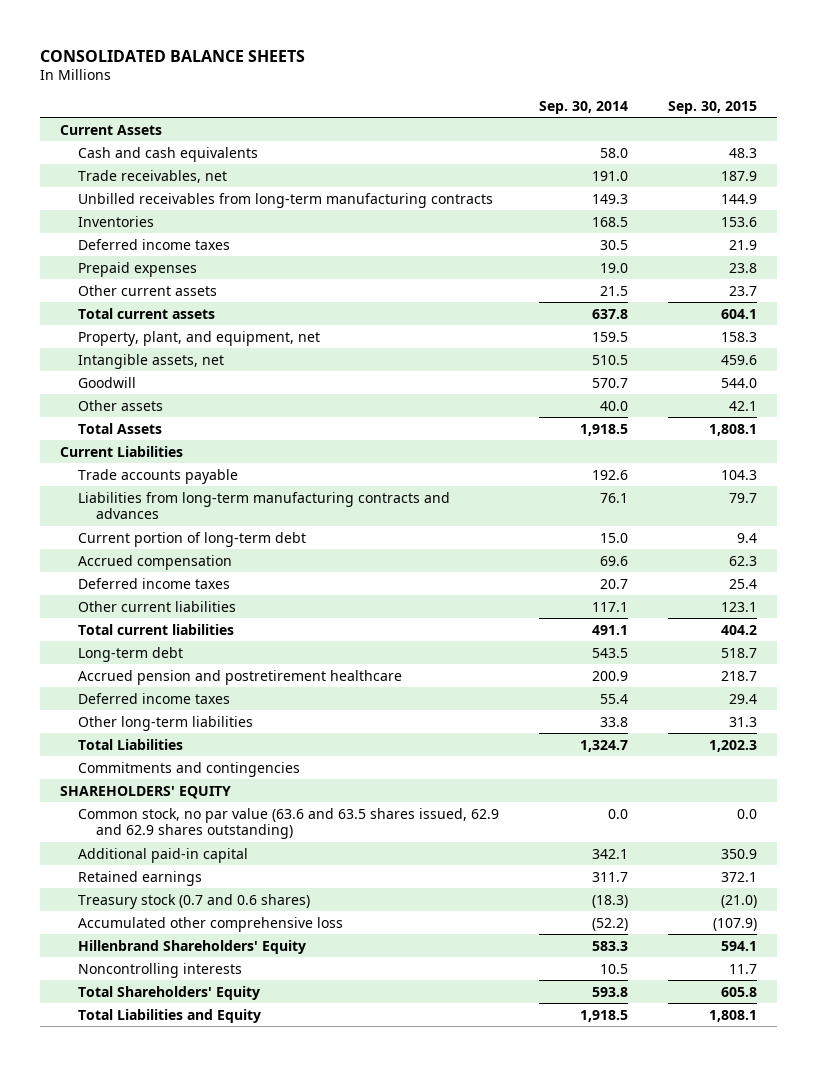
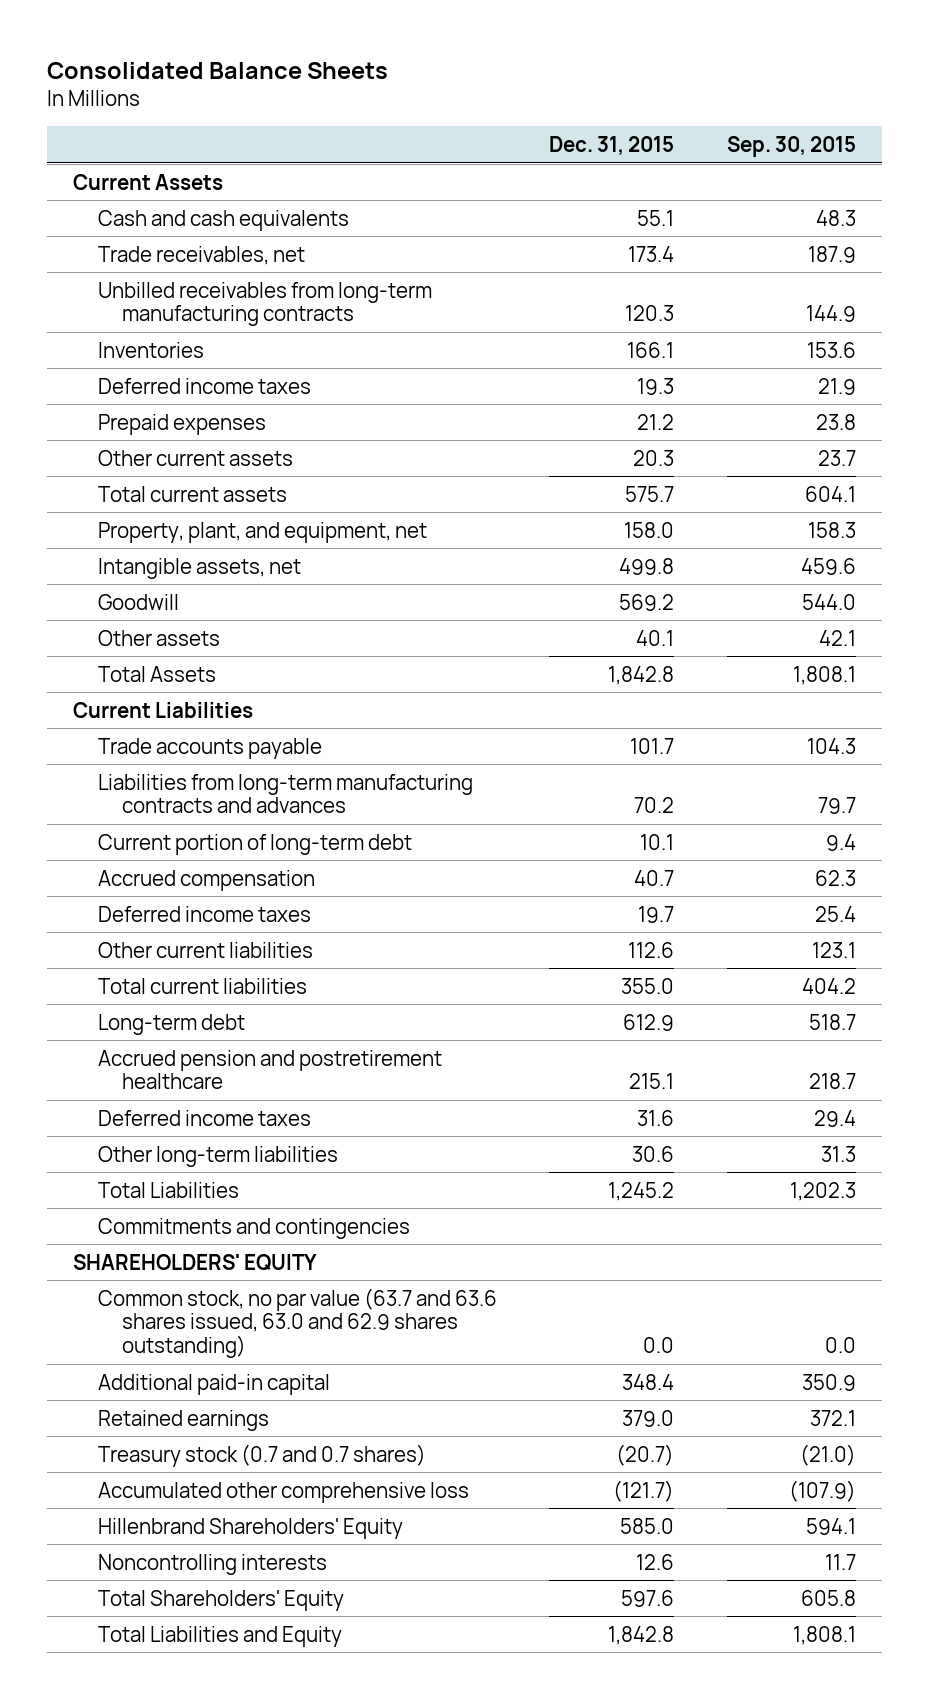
- CONSOLIDATED BALANCE SHEETS
+ Consolidated Balance Sheets
- | Sep. 30, 2014 | Sep. 30, 2015
+ | Dec. 31, 2015 | Sep. 30, 2015
- Common stock, no par value (63.6 and 63.5 shares issued, 62.9 and 62.9 shares outstanding) | 0.0 | 0.0
+ Common stock, no par value (63.7 and 63.6 shares issued, 63.0 and 62.9 shares outstanding) | 0.0 | 0.0
- Treasury stock (0.7 and 0.6 shares) | (18.3) | (21.0)
+ Treasury stock (0.7 and 0.7 shares) | (20.7) | (21.0)

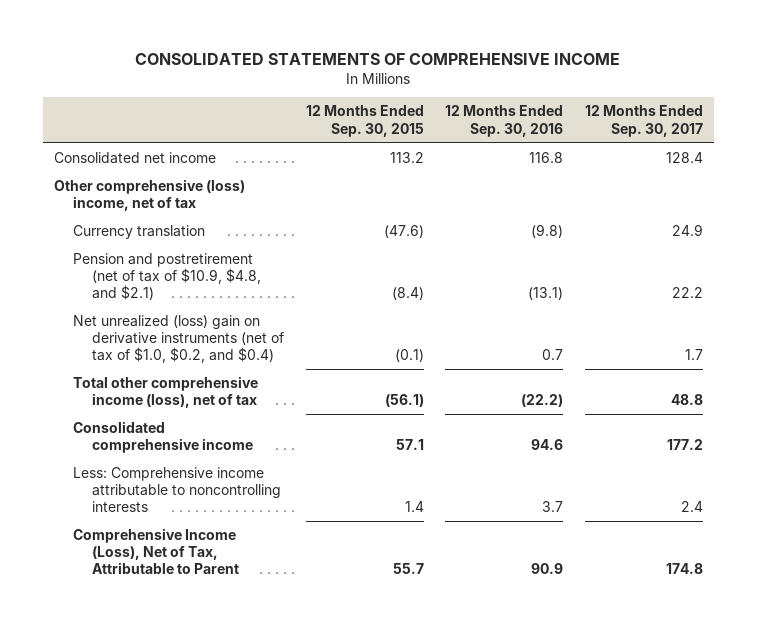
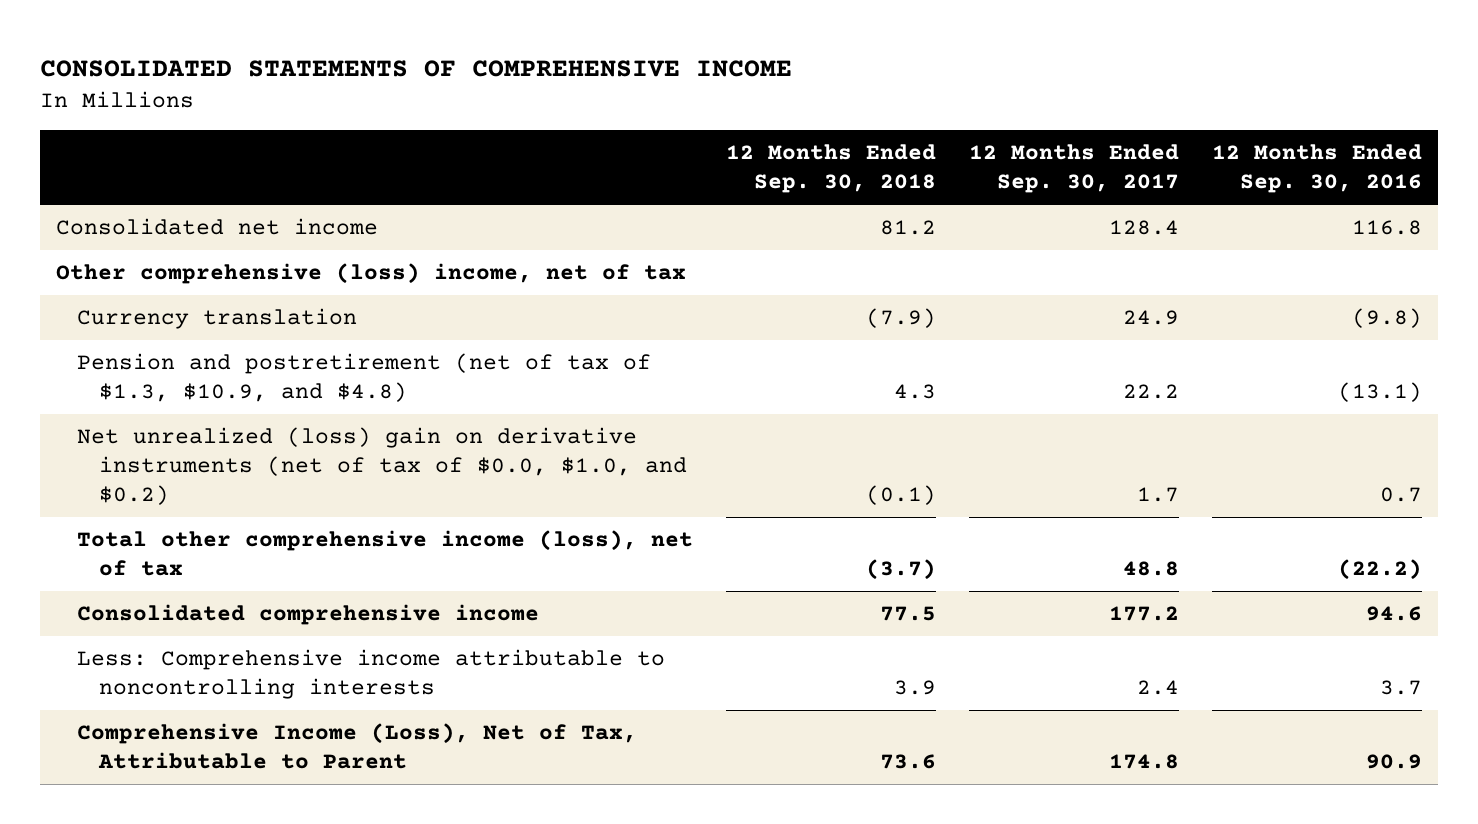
- | 12 Months Ended Sep. 30, 2015 | 12 Months Ended Sep. 30, 2016 | 12 Months Ended Sep. 30, 2017
+ | 12 Months Ended Sep. 30, 2018 | 12 Months Ended Sep. 30, 2017 | 12 Months Ended Sep. 30, 2016
- Pension and postretirement (net of tax of $10.9, $4.8, and $2.1) | (8.4) | (13.1) | 22.2
- Net unrealized (loss) gain on derivative instruments (net of tax of $1.0, $0.2, and $0.4) | (0.1) | 0.7 | 1.7
+ Pension and postretirement (net of tax of $1.3, $10.9, and $4.8) | 4.3 | 22.2 | (13.1)
+ Net unrealized (loss) gain on derivative instruments (net of tax of $0.0, $1.0, and $0.2) | (0.1) | 1.7 | 0.7

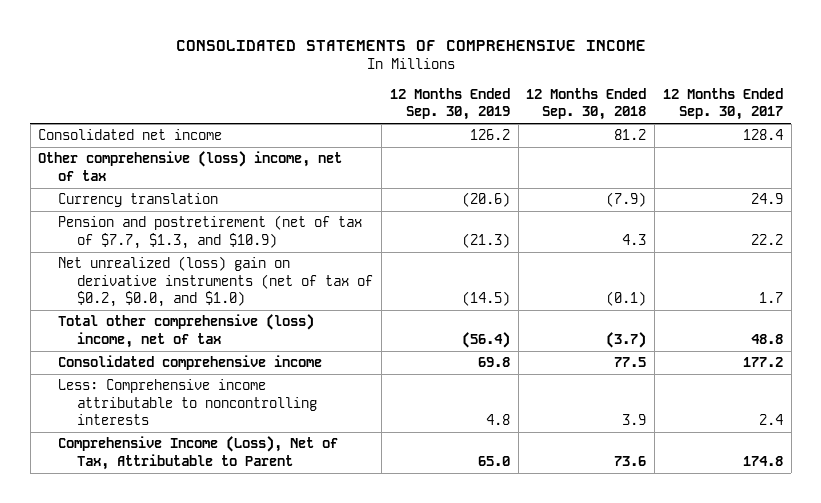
- | 12 Months Ended Sep. 30, 2018 | 12 Months Ended Sep. 30, 2017 | 12 Months Ended Sep. 30, 2016
+ | 12 Months Ended Sep. 30, 2019 | 12 Months Ended Sep. 30, 2018 | 12 Months Ended Sep. 30, 2017
- Pension and postretirement (net of tax of $1.3, $10.9, and $4.8) | 4.3 | 22.2 | (13.1)
- Net unrealized (loss) gain on derivative instruments (net of tax of $0.0, $1.0, and $0.2) | (0.1) | 1.7 | 0.7
- Total other comprehensive income (loss), net of tax | (3.7) | 48.8 | (22.2)
+ Pension and postretirement (net of tax of $7.7, $1.3, and $10.9) | (21.3) | 4.3 | 22.2
+ Net unrealized (loss) gain on derivative instruments (net of tax of $0.2, $0.0, and $1.0) | (14.5) | (0.1) | 1.7
+ Total other comprehensive (loss) income, net of tax | (56.4) | (3.7) | 48.8

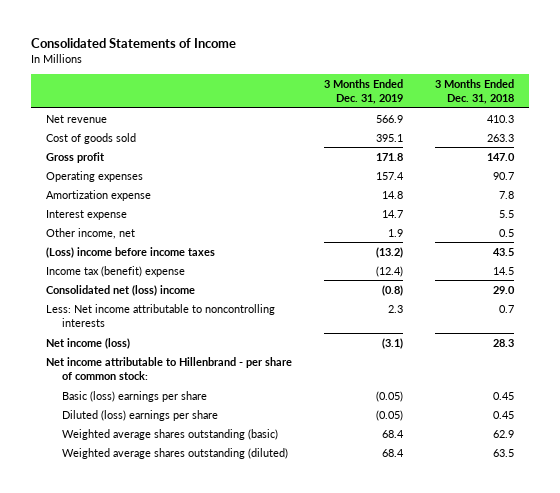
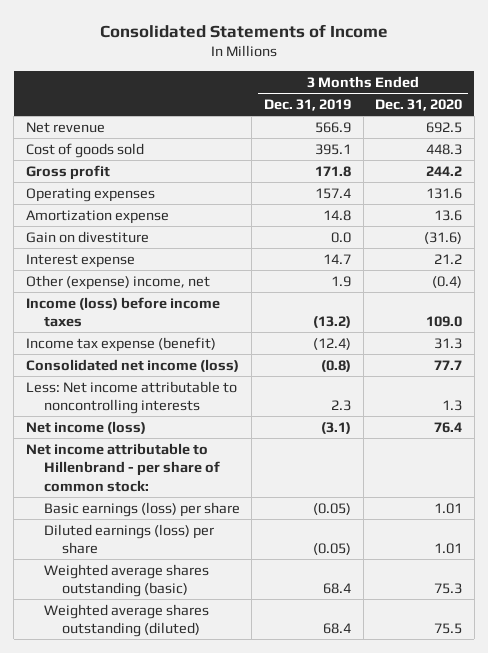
- | 3 Months Ended Dec. 31, 2019 | 3 Months Ended Dec. 31, 2018
+ | 3 Months Ended Dec. 31, 2019 | 3 Months Ended Dec. 31, 2020
+ Gain on divestiture | 0.0 | (31.6)
- Other income, net | 1.9 | 0.5
- (Loss) income before income taxes | (13.2) | 43.5
- Income tax (benefit) expense | (12.4) | 14.5
- Consolidated net (loss) income | (0.8) | 29.0
+ Other (expense) income, net | 1.9 | (0.4)
+ Income (loss) before income taxes | (13.2) | 109.0
+ Income tax expense (benefit) | (12.4) | 31.3
+ Consolidated net income (loss) | (0.8) | 77.7
- Basic (loss) earnings per share | (0.05) | 0.45
- Diluted (loss) earnings per share | (0.05) | 0.45
+ Basic earnings (loss) per share | (0.05) | 1.01
+ Diluted earnings (loss) per share | (0.05) | 1.01

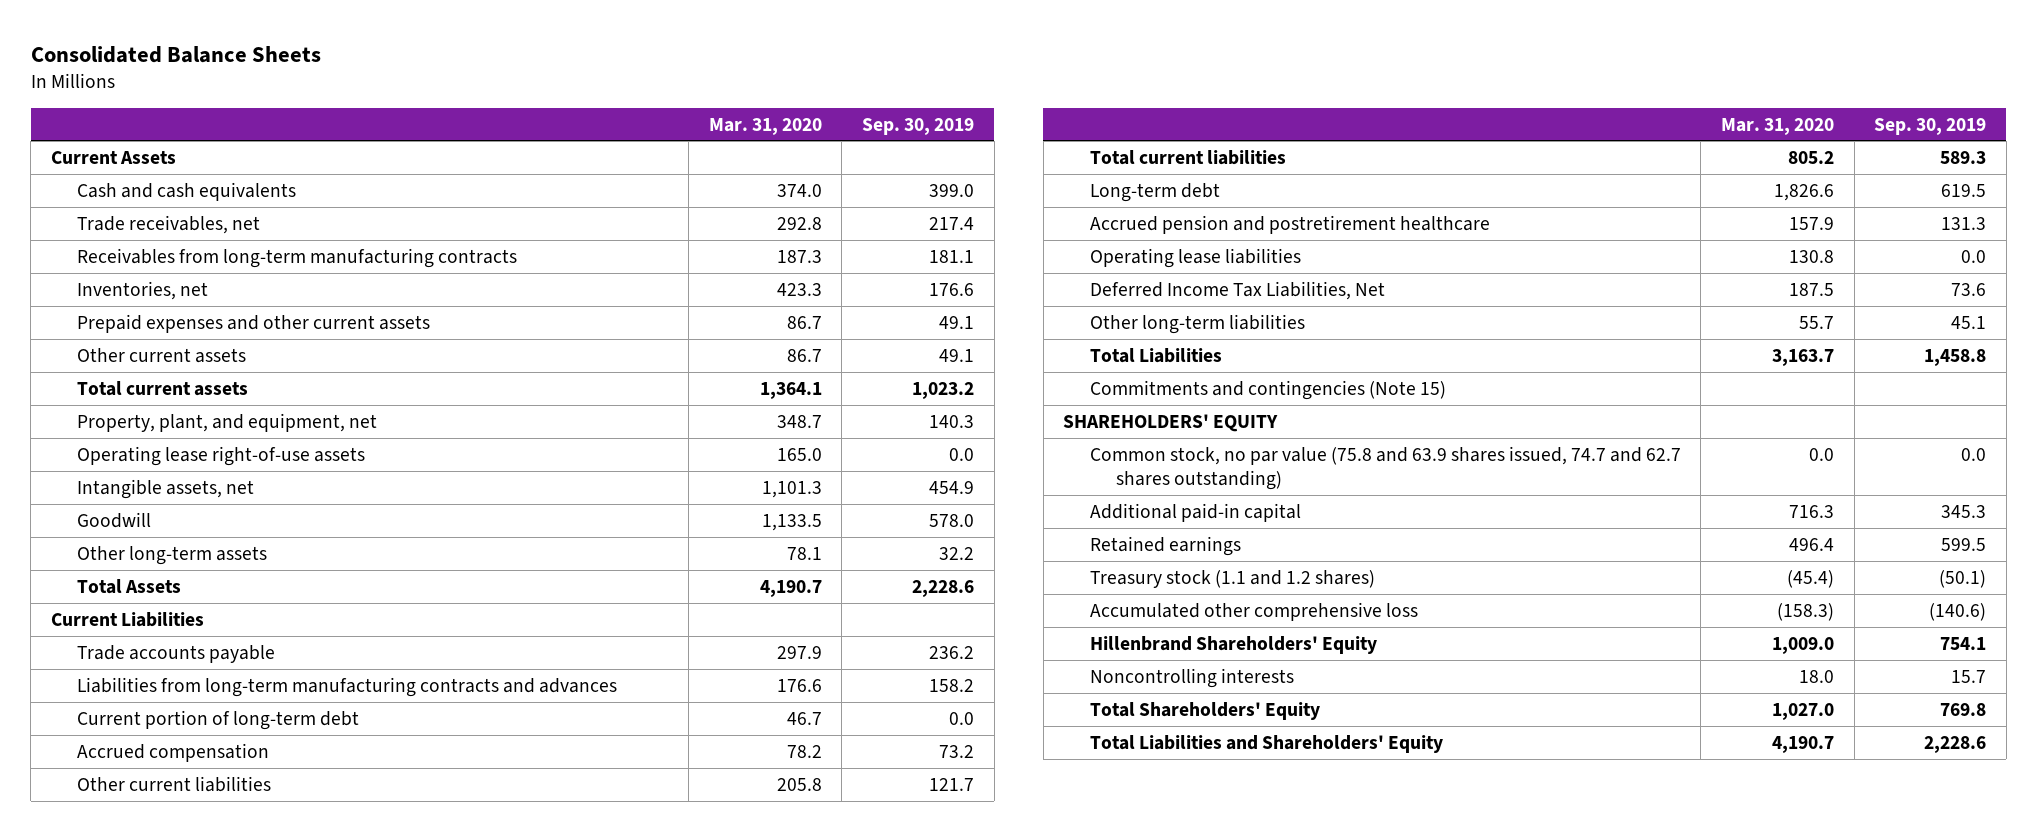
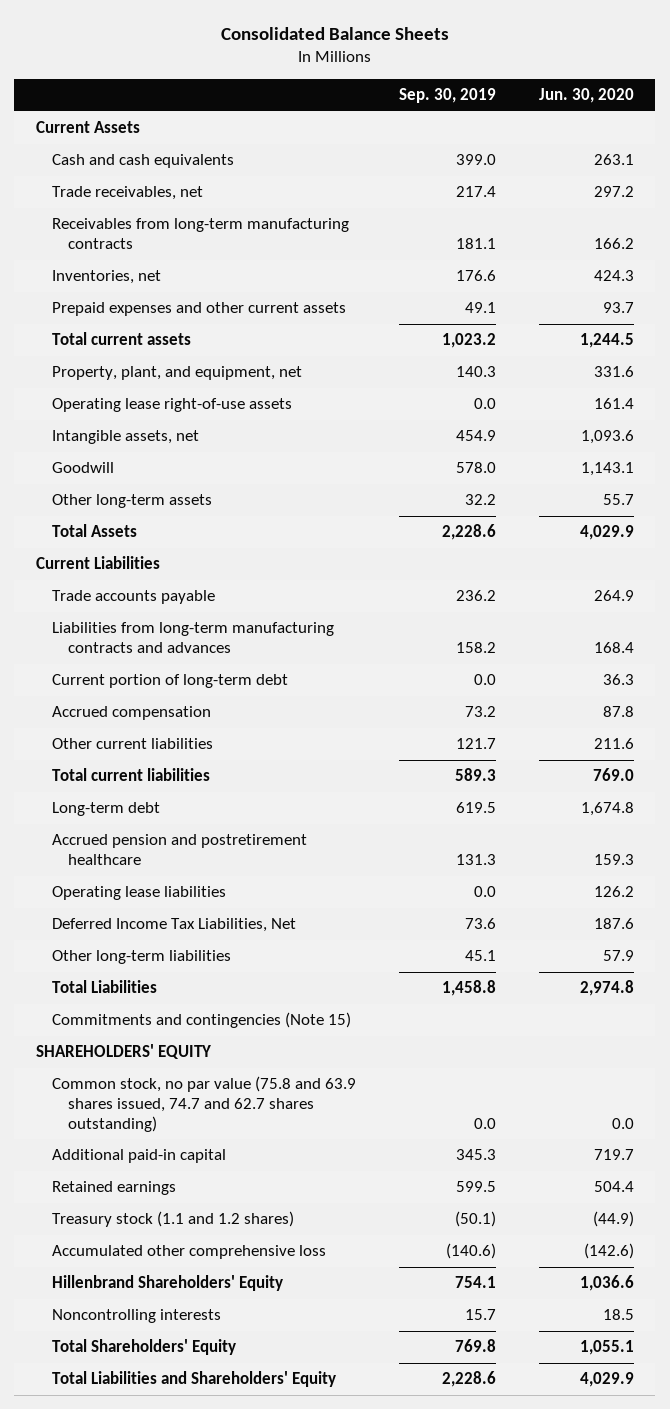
- | Mar. 31, 2020 | Sep. 30, 2019
+ | Sep. 30, 2019 | Jun. 30, 2020
- Other current assets | 86.7 | 49.1

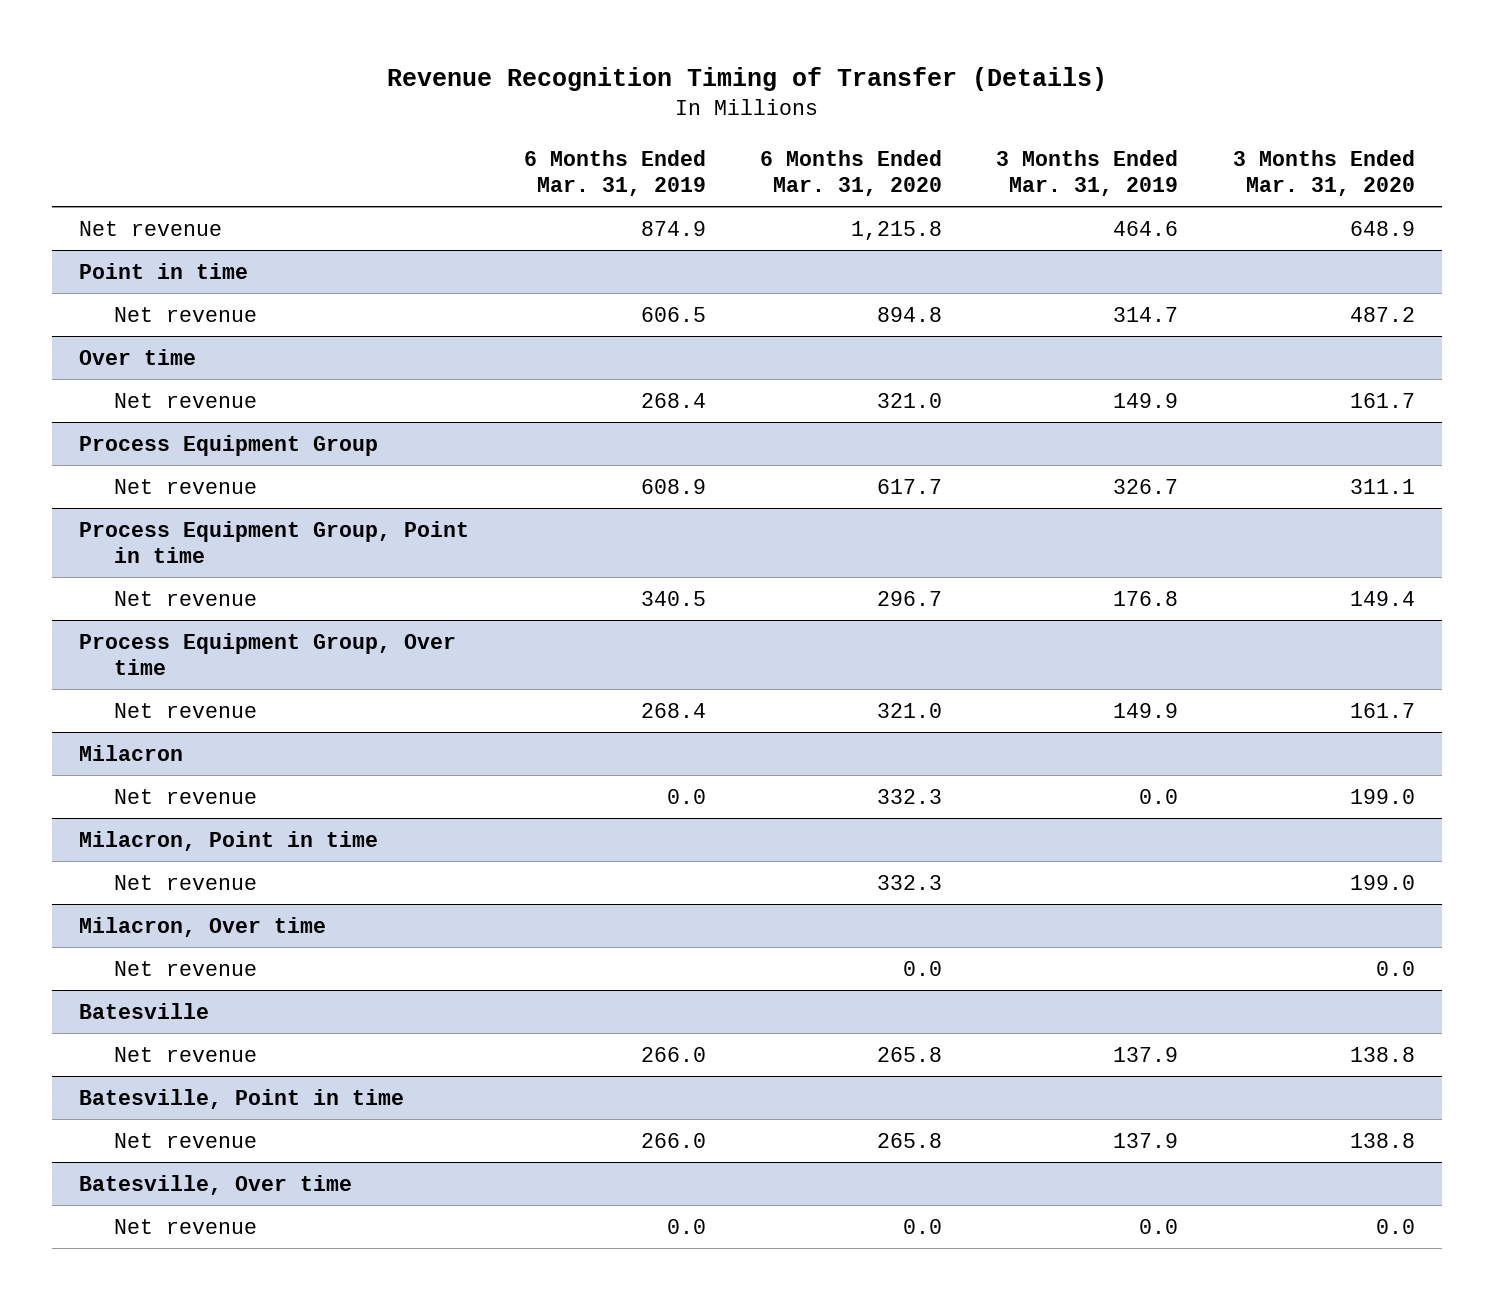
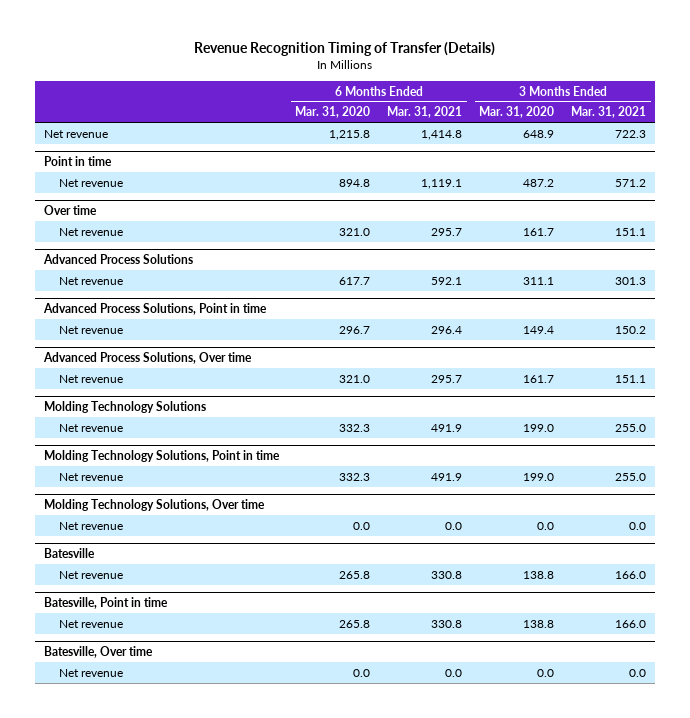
- | 6 Months Ended Mar. 31, 2019 | 6 Months Ended Mar. 31, 2020 | 3 Months Ended Mar. 31, 2019 | 3 Months Ended Mar. 31, 2020
+ | 6 Months Ended Mar. 31, 2020 | 6 Months Ended Mar. 31, 2021 | 3 Months Ended Mar. 31, 2020 | 3 Months Ended Mar. 31, 2021
- Process Equipment Group
+ Advanced Process Solutions
- Process Equipment Group, Point in time
+ Advanced Process Solutions, Point in time
- Process Equipment Group, Over time
+ Advanced Process Solutions, Over time
- Milacron
+ Molding Technology Solutions
- Milacron, Point in time
+ Molding Technology Solutions, Point in time
- Milacron, Over time
+ Molding Technology Solutions, Over time

